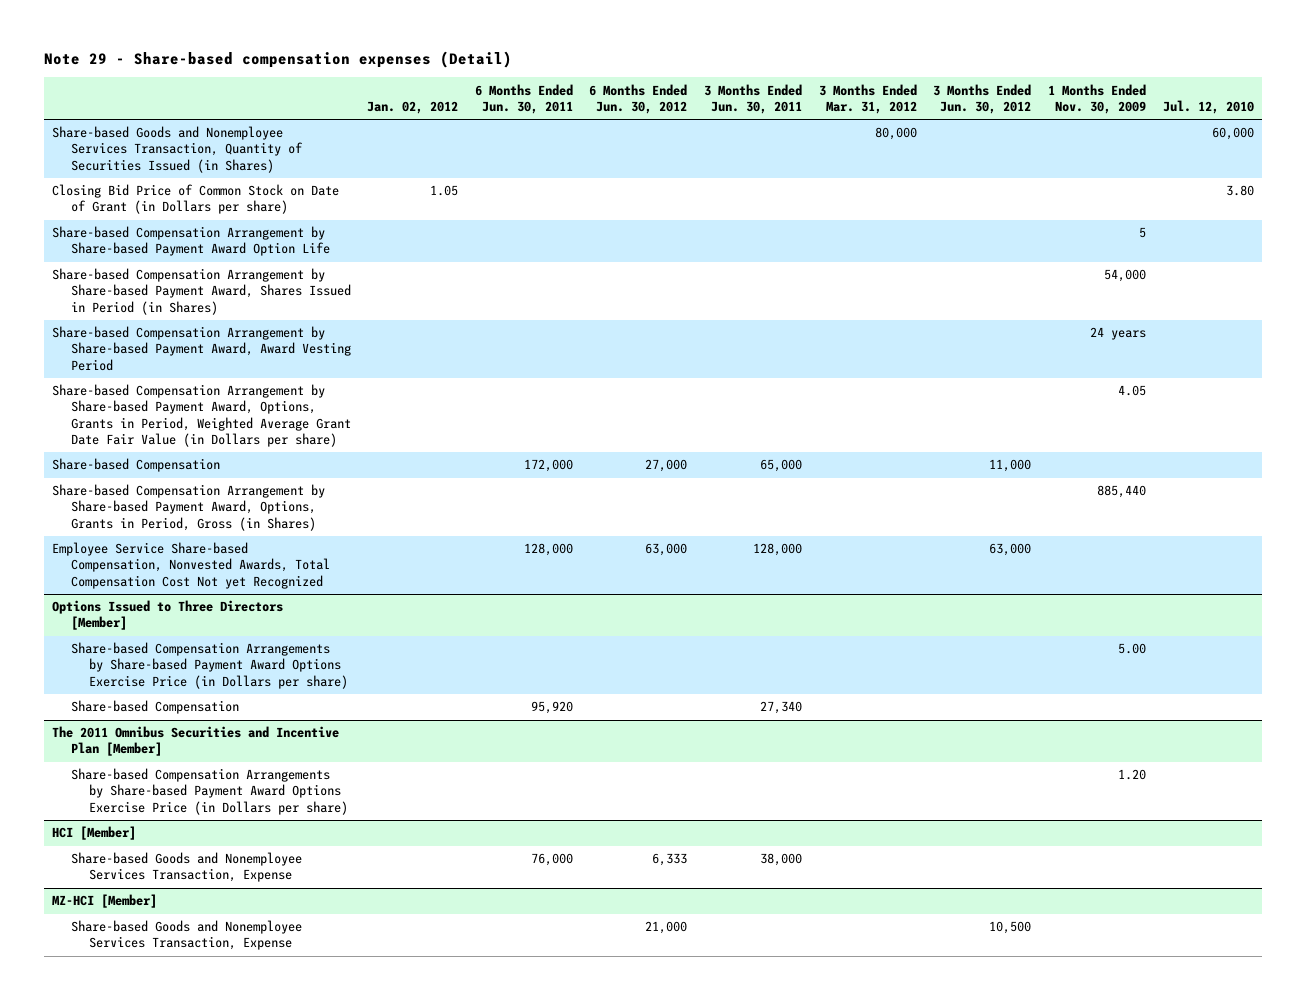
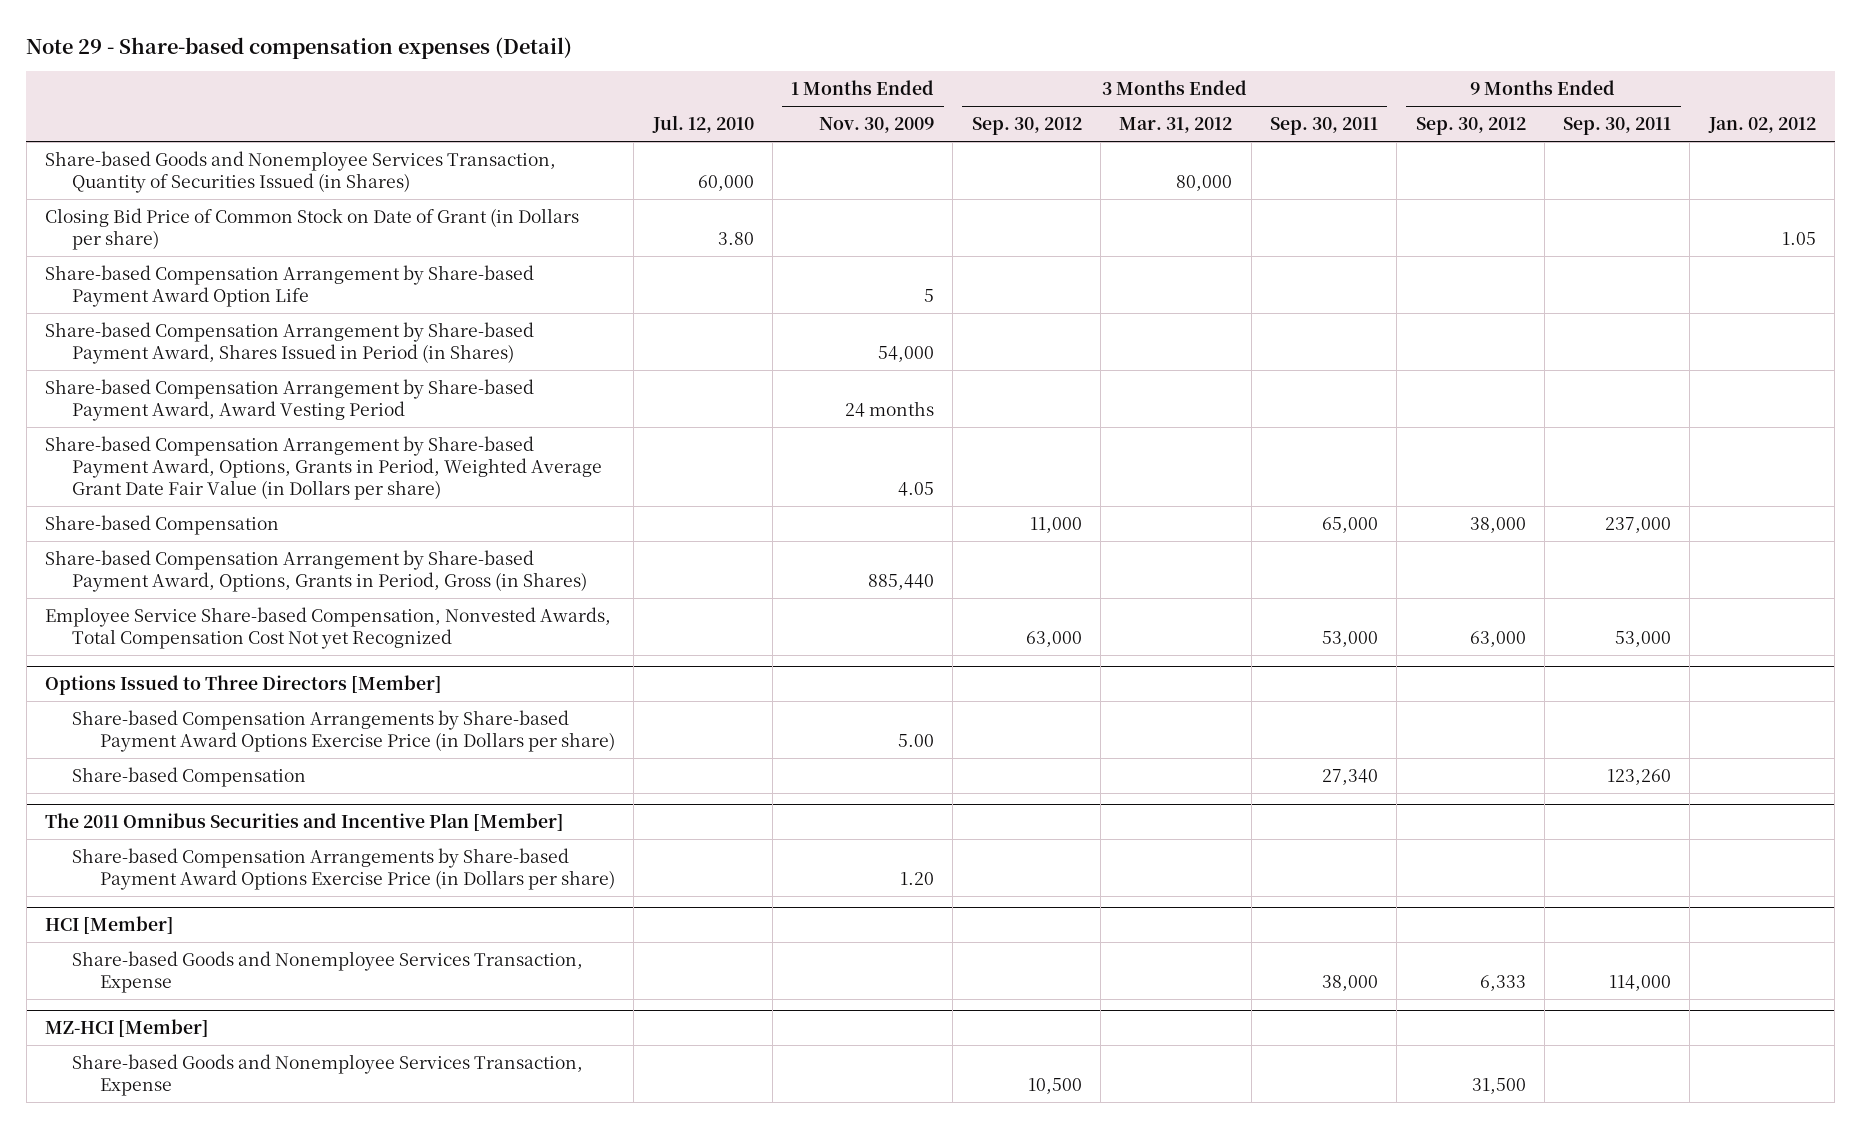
- | Jan. 02, 2012 | 6 Months Ended Jun. 30, 2011 | 6 Months Ended Jun. 30, 2012 | 3 Months Ended Jun. 30, 2011 | 3 Months Ended Mar. 31, 2012 | 3 Months Ended Jun. 30, 2012 | 1 Months Ended Nov. 30, 2009 | Jul. 12, 2010
+ | Jul. 12, 2010 | 1 Months Ended Nov. 30, 2009 | 3 Months Ended Sep. 30, 2012 | 3 Months Ended Mar. 31, 2012 | 3 Months Ended Sep. 30, 2011 | 9 Months Ended Sep. 30, 2012 | 9 Months Ended Sep. 30, 2011 | Jan. 02, 2012
- Share-based Compensation Arrangement by Share-based Payment Award, Award Vesting Period | | | | | | | 24 years |
+ Share-based Compensation Arrangement by Share-based Payment Award, Award Vesting Period | | 24 months | | | | | |

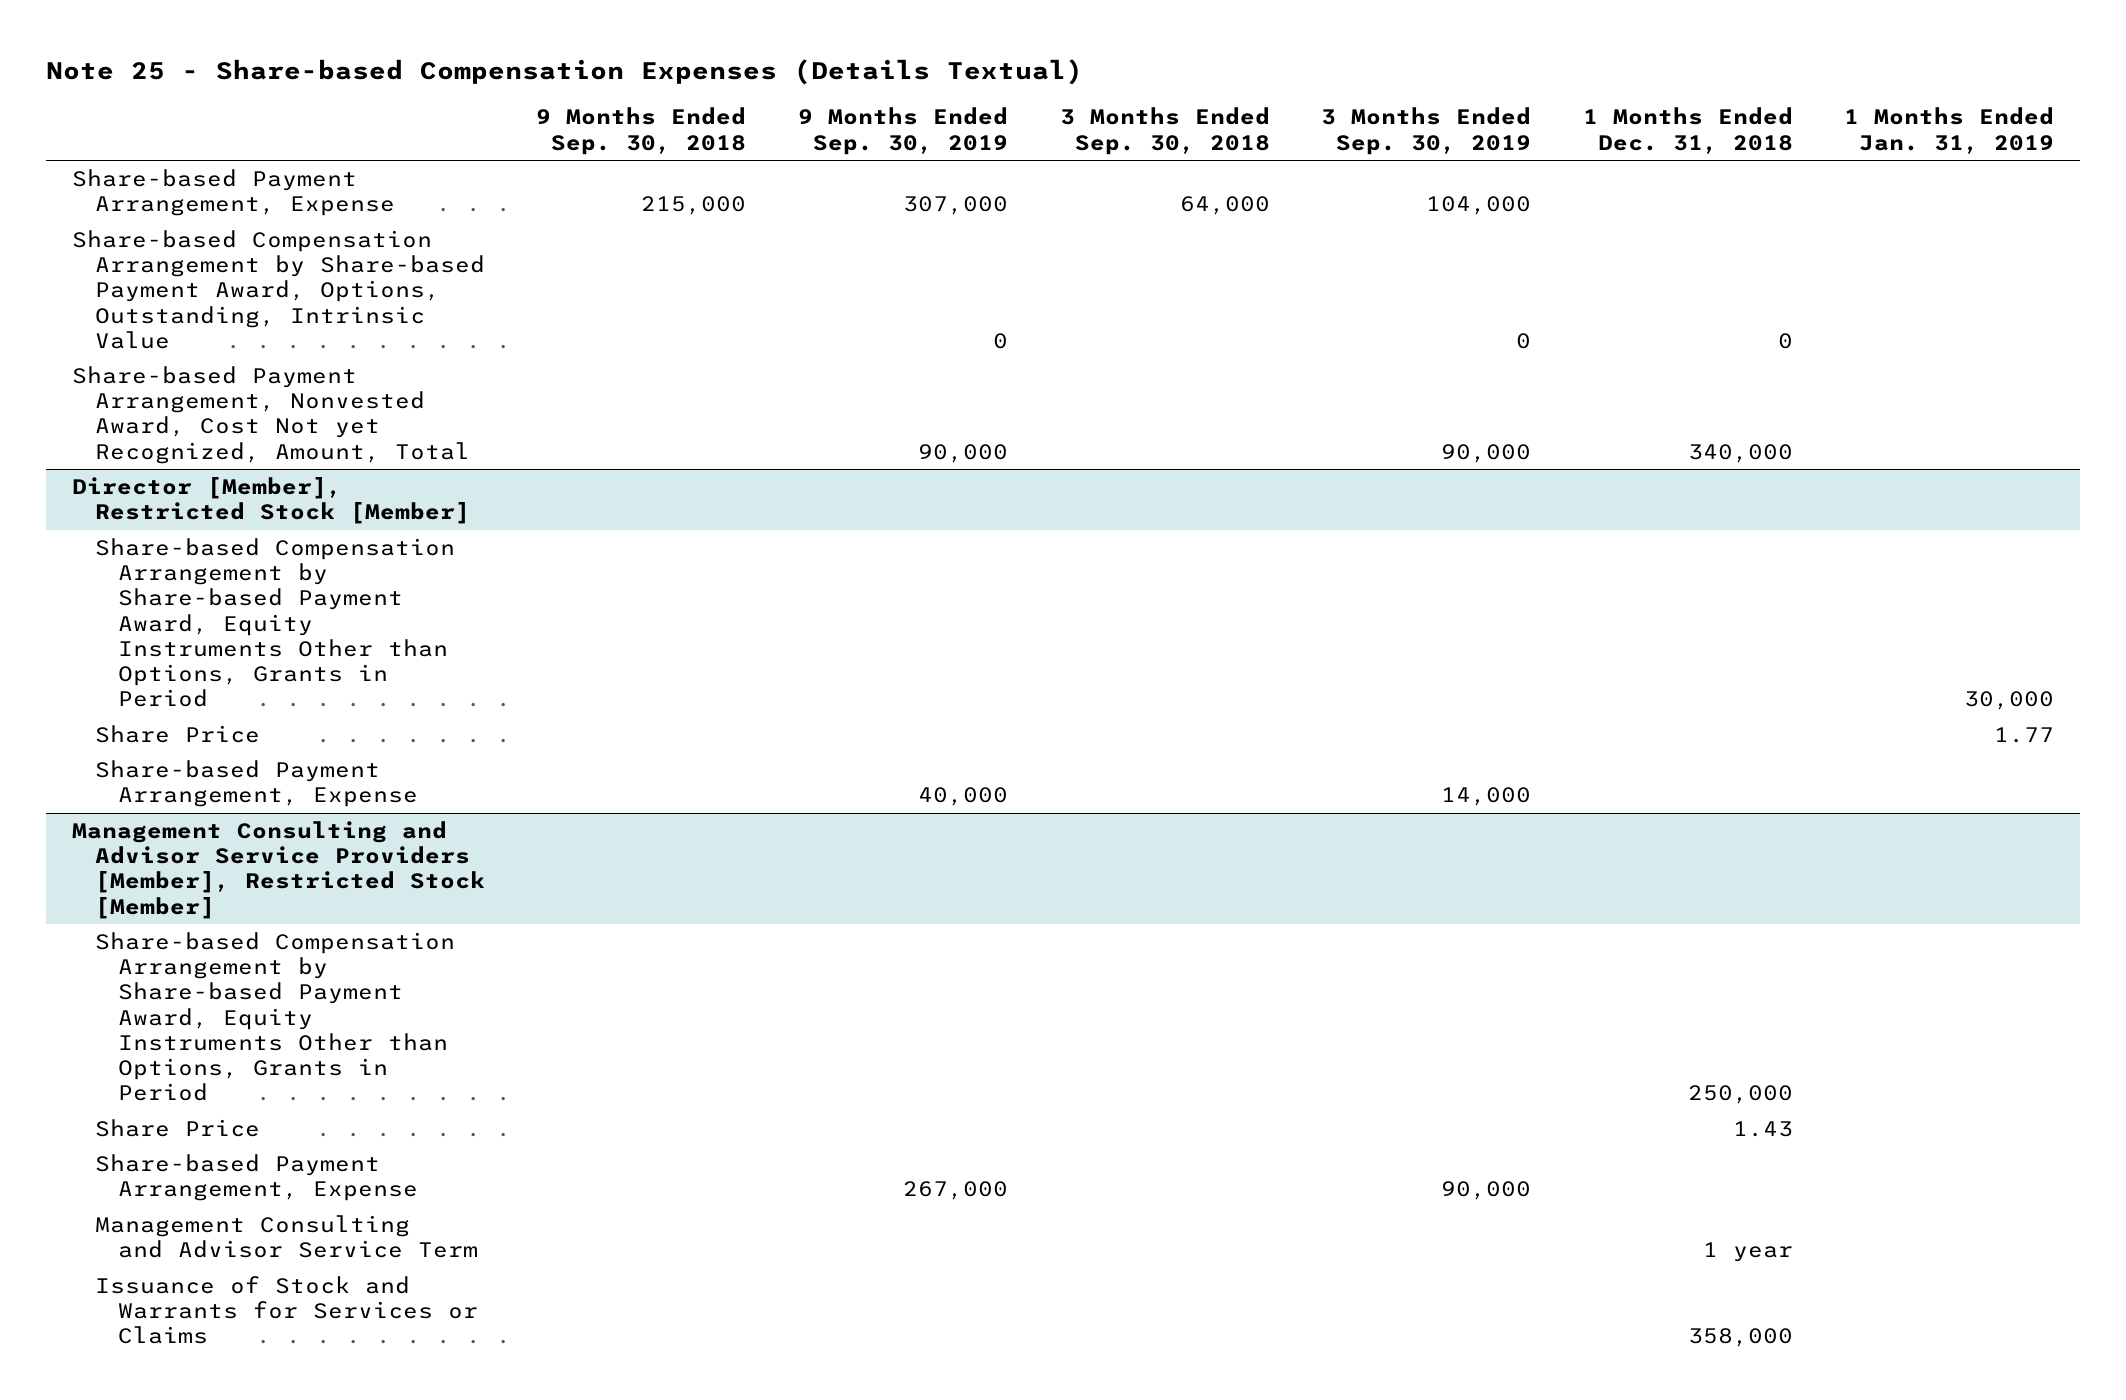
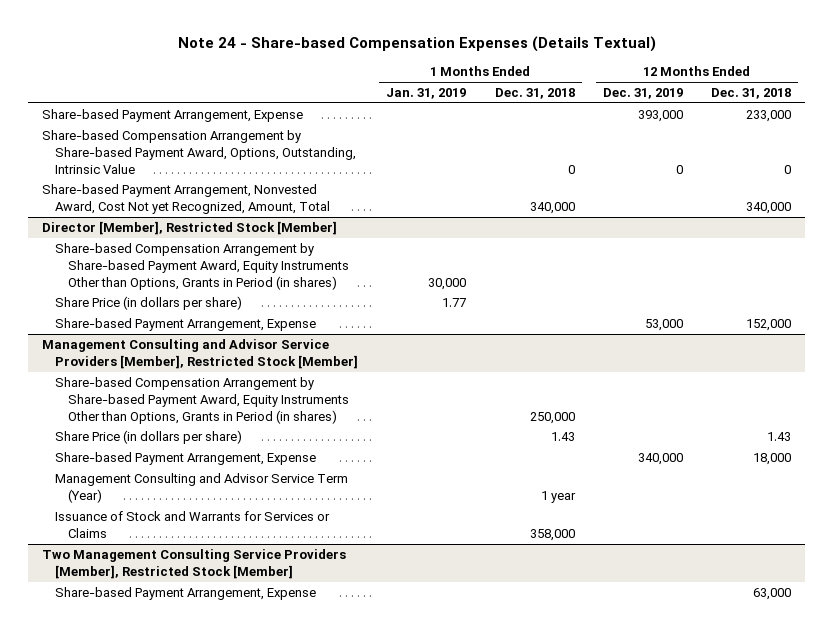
- Note 25 - Share-based Compensation Expenses (Details Textual)
+ Note 24 - Share-based Compensation Expenses (Details Textual)
- | 9 Months Ended Sep. 30, 2018 | 9 Months Ended Sep. 30, 2019 | 3 Months Ended Sep. 30, 2018 | 3 Months Ended Sep. 30, 2019 | 1 Months Ended Dec. 31, 2018 | 1 Months Ended Jan. 31, 2019
+ | 1 Months Ended Jan. 31, 2019 | 1 Months Ended Dec. 31, 2018 | 12 Months Ended Dec. 31, 2019 | 12 Months Ended Dec. 31, 2018
@ Director [Member], Restricted Stock [Member]
- Share-based Compensation Arrangement by Share-based Payment Award, Equity Instruments Other than Options, Grants in Period | | | | | | 30,000
- Share Price | | | | | | 1.77
+ Share-based Compensation Arrangement by Share-based Payment Award, Equity Instruments Other than Options, Grants in Period (in shares) | 30,000 | | |
+ Share Price (in dollars per share) | 1.77 | | |
@ Management Consulting and Advisor Service Providers [Member], Restricted Stock [Member]
- Share-based Compensation Arrangement by Share-based Payment Award, Equity Instruments Other than Options, Grants in Period | | | | | 250,000 |
- Share Price | | | | | 1.43 |
+ Share-based Compensation Arrangement by Share-based Payment Award, Equity Instruments Other than Options, Grants in Period (in shares) | | 250,000 | |
+ Share Price (in dollars per share) | | 1.43 | | 1.43
- Management Consulting and Advisor Service Term | | | | | 1 year |
+ Management Consulting and Advisor Service Term (Year) | | 1 year | |
+ Two Management Consulting Service Providers [Member], Restricted Stock [Member]
+ Share-based Payment Arrangement, Expense | | | | 63,000

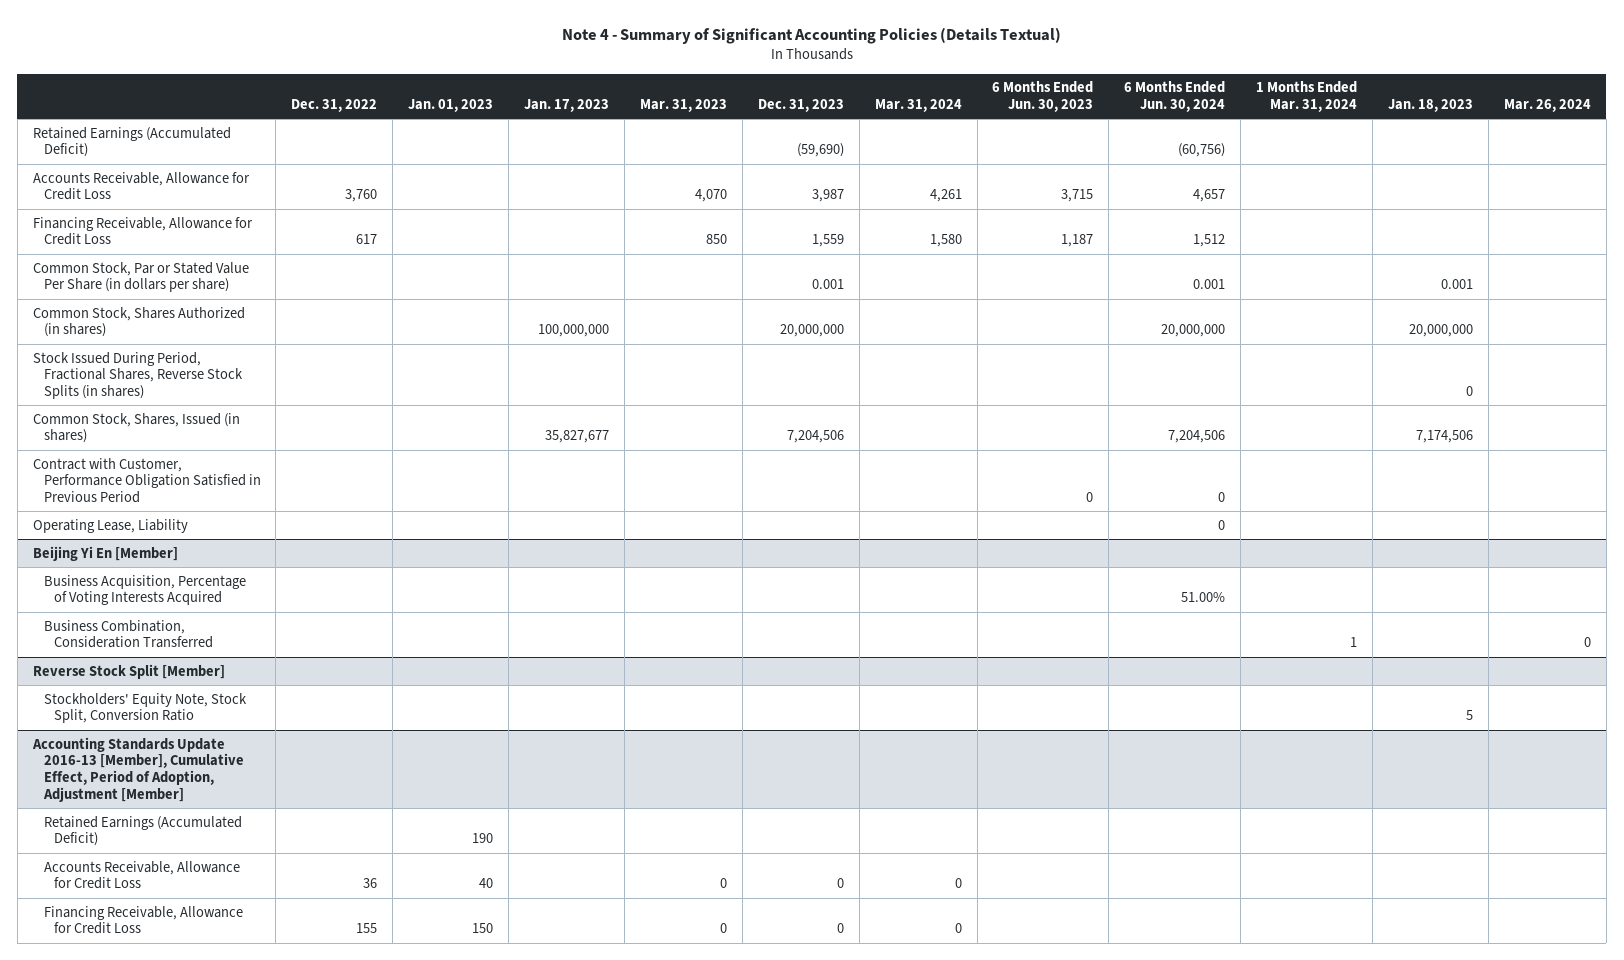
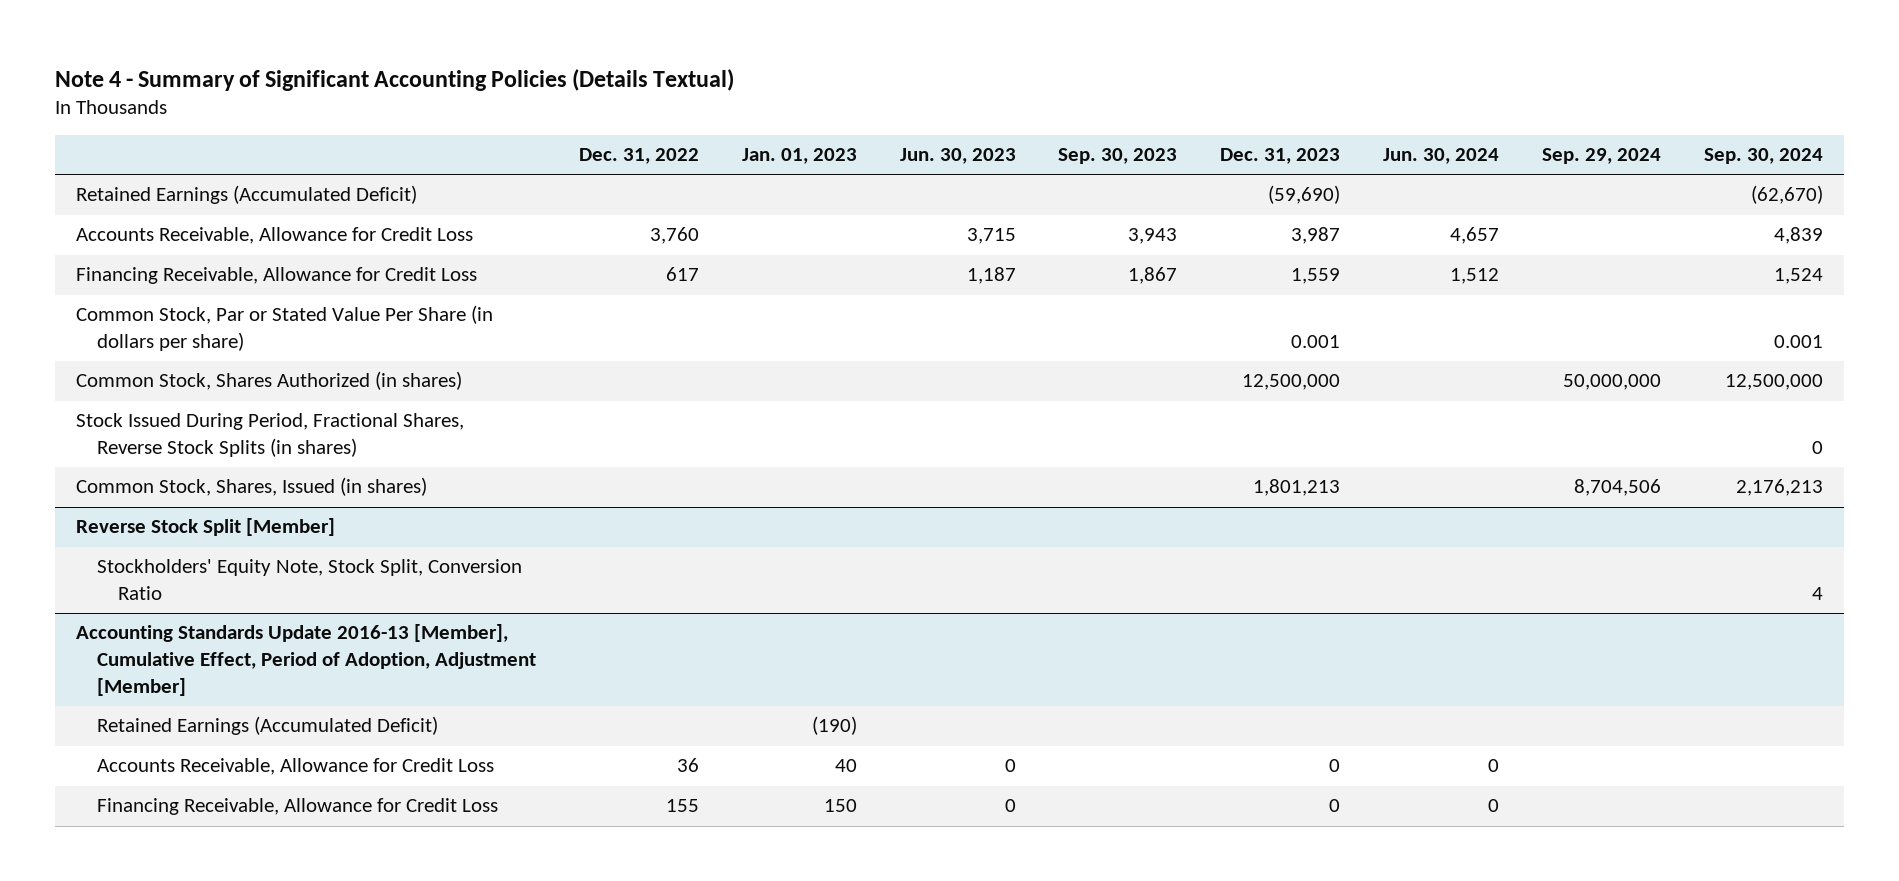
- | Dec. 31, 2022 | Jan. 01, 2023 | Jan. 17, 2023 | Mar. 31, 2023 | Dec. 31, 2023 | Mar. 31, 2024 | 6 Months Ended Jun. 30, 2023 | 6 Months Ended Jun. 30, 2024 | 1 Months Ended Mar. 31, 2024 | Jan. 18, 2023 | Mar. 26, 2024
+ | Dec. 31, 2022 | Jan. 01, 2023 | Jun. 30, 2023 | Sep. 30, 2023 | Dec. 31, 2023 | Jun. 30, 2024 | Sep. 29, 2024 | Sep. 30, 2024
- Common Stock, Shares Authorized (in shares) | | | 100,000,000 | | 20,000,000 | | | 20,000,000 | | 20,000,000 |
+ Common Stock, Shares Authorized (in shares) | | | | | 12,500,000 | | 50,000,000 | 12,500,000
- Common Stock, Shares, Issued (in shares) | | | 35,827,677 | | 7,204,506 | | | 7,204,506 | | 7,174,506 |
- Contract with Customer, Performance Obligation Satisfied in Previous Period | | | | | | | 0 | 0 | | |
- Operating Lease, Liability | | | | | | | | 0 | | |
- Beijing Yi En [Member]
- Business Acquisition, Percentage of Voting Interests Acquired | | | | | | | | 51.00% | | |
- Business Combination, Consideration Transferred | | | | | | | | | 1 | | 0
+ Common Stock, Shares, Issued (in shares) | | | | | 1,801,213 | | 8,704,506 | 2,176,213
@ Accounting Standards Update 2016-13 [Member], Cumulative Effect, Period of Adoption, Adjustment [Member]
- Retained Earnings (Accumulated Deficit) | | 190 | | | | | | | | |
+ Retained Earnings (Accumulated Deficit) | | (190) | | | | | |

